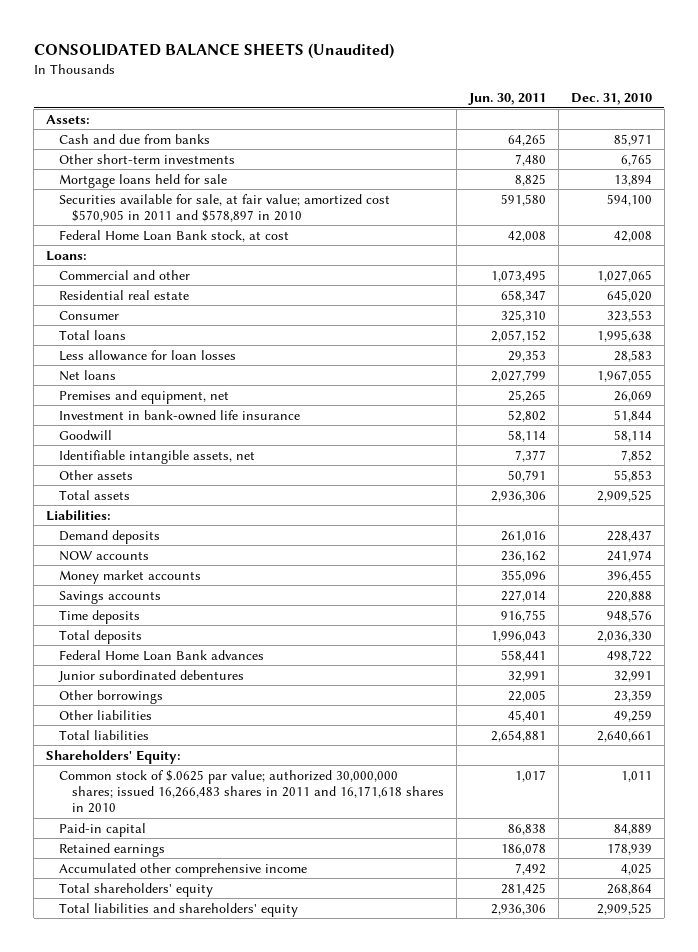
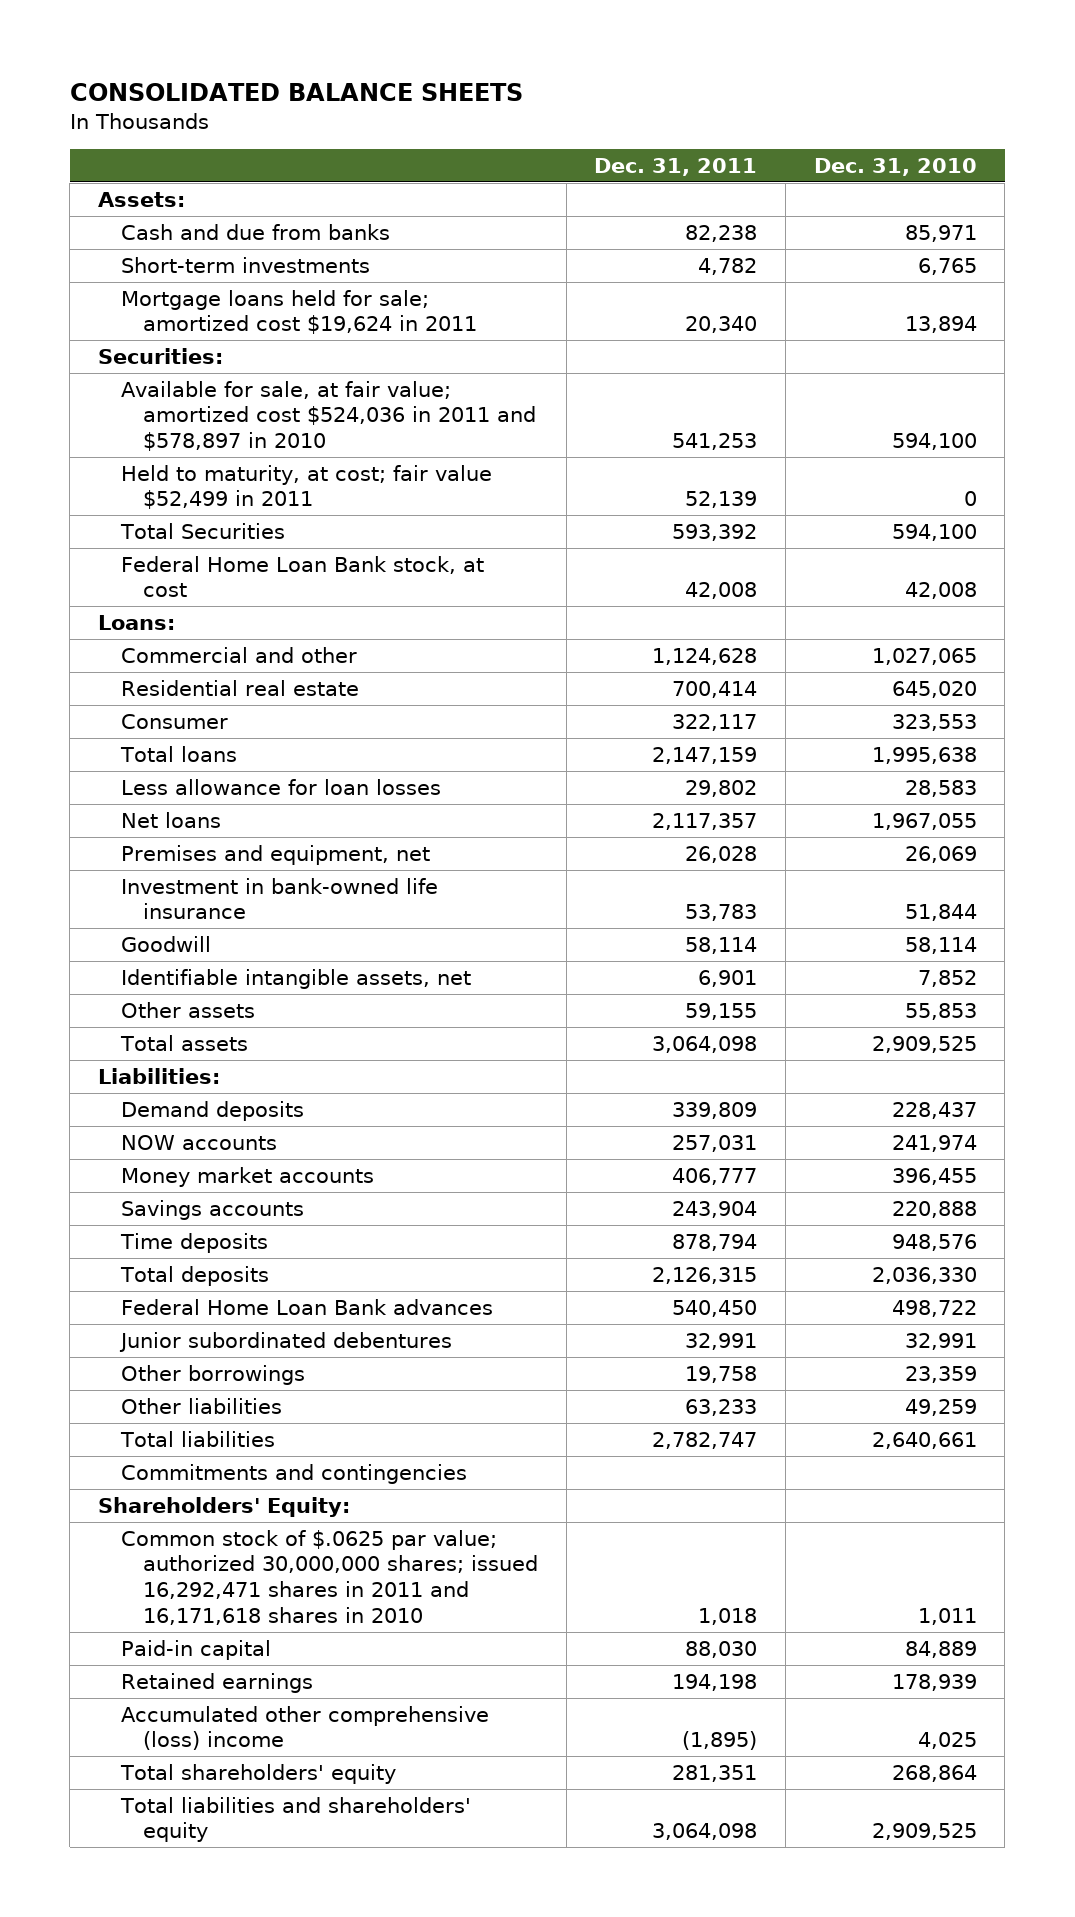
- CONSOLIDATED BALANCE SHEETS (Unaudited)
+ CONSOLIDATED BALANCE SHEETS
- | Jun. 30, 2011 | Dec. 31, 2010
+ | Dec. 31, 2011 | Dec. 31, 2010
- Other short-term investments | 7,480 | 6,765
- Mortgage loans held for sale | 8,825 | 13,894
- Securities available for sale, at fair value; amortized cost $570,905 in 2011 and $578,897 in 2010 | 591,580 | 594,100
+ Short-term investments | 4,782 | 6,765
+ Mortgage loans held for sale; amortized cost $19,624 in 2011 | 20,340 | 13,894
+ Securities:
+ Available for sale, at fair value; amortized cost $524,036 in 2011 and $578,897 in 2010 | 541,253 | 594,100
+ Held to maturity, at cost; fair value $52,499 in 2011 | 52,139 | 0
+ Total Securities | 593,392 | 594,100
+ Commitments and contingencies
- Common stock of $.0625 par value; authorized 30,000,000 shares; issued 16,266,483 shares in 2011 and 16,171,618 shares in 2010 | 1,017 | 1,011
+ Common stock of $.0625 par value; authorized 30,000,000 shares; issued 16,292,471 shares in 2011 and 16,171,618 shares in 2010 | 1,018 | 1,011
- Accumulated other comprehensive income | 7,492 | 4,025
+ Accumulated other comprehensive (loss) income | (1,895) | 4,025

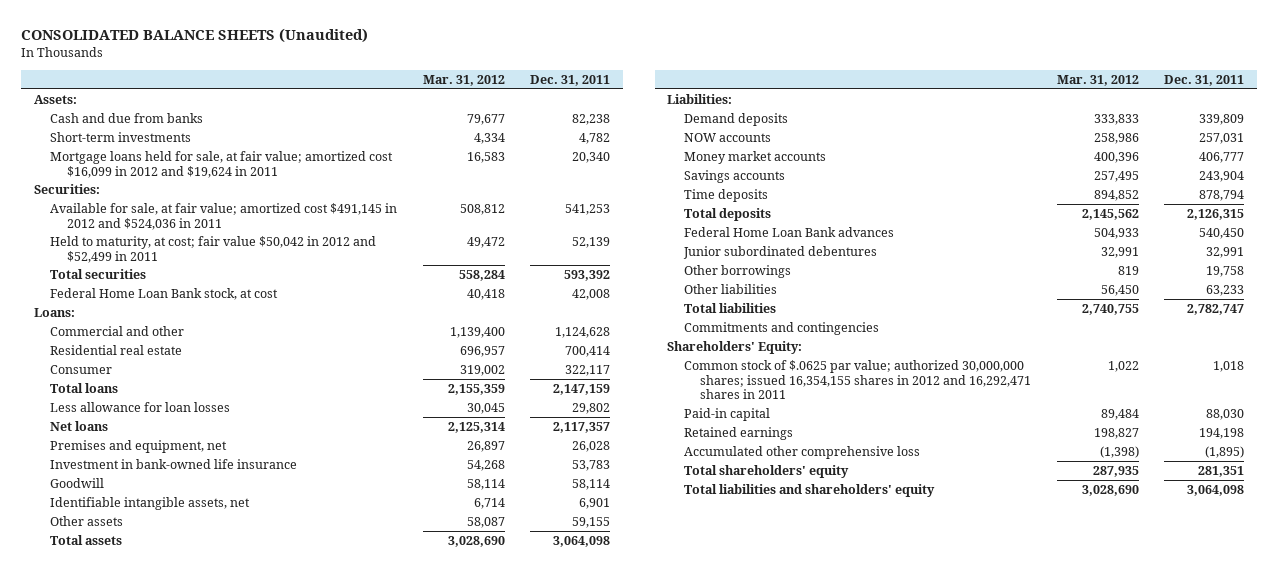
- CONSOLIDATED BALANCE SHEETS
+ CONSOLIDATED BALANCE SHEETS (Unaudited)
- | Dec. 31, 2011 | Dec. 31, 2010
+ | Mar. 31, 2012 | Dec. 31, 2011
- Mortgage loans held for sale; amortized cost $19,624 in 2011 | 20,340 | 13,894
+ Mortgage loans held for sale, at fair value; amortized cost $16,099 in 2012 and $19,624 in 2011 | 16,583 | 20,340
- Available for sale, at fair value; amortized cost $524,036 in 2011 and $578,897 in 2010 | 541,253 | 594,100
- Held to maturity, at cost; fair value $52,499 in 2011 | 52,139 | 0
- Total Securities | 593,392 | 594,100
+ Available for sale, at fair value; amortized cost $491,145 in 2012 and $524,036 in 2011 | 508,812 | 541,253
+ Held to maturity, at cost; fair value $50,042 in 2012 and $52,499 in 2011 | 49,472 | 52,139
+ Total securities | 558,284 | 593,392
- Common stock of $.0625 par value; authorized 30,000,000 shares; issued 16,292,471 shares in 2011 and 16,171,618 shares in 2010 | 1,018 | 1,011
+ Common stock of $.0625 par value; authorized 30,000,000 shares; issued 16,354,155 shares in 2012 and 16,292,471 shares in 2011 | 1,022 | 1,018
- Accumulated other comprehensive (loss) income | (1,895) | 4,025
+ Accumulated other comprehensive loss | (1,398) | (1,895)

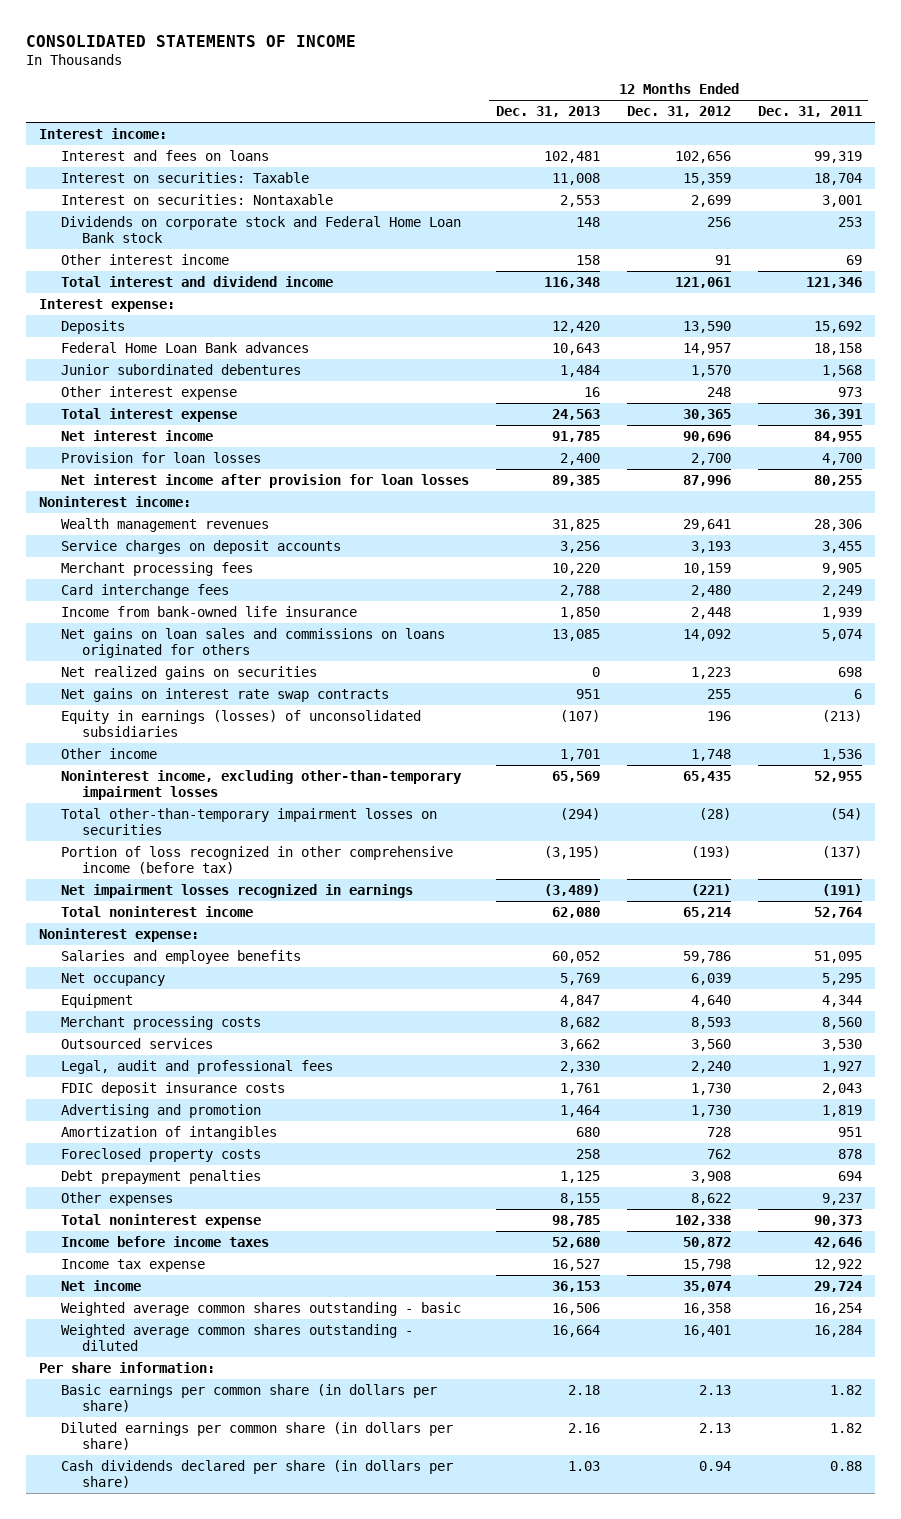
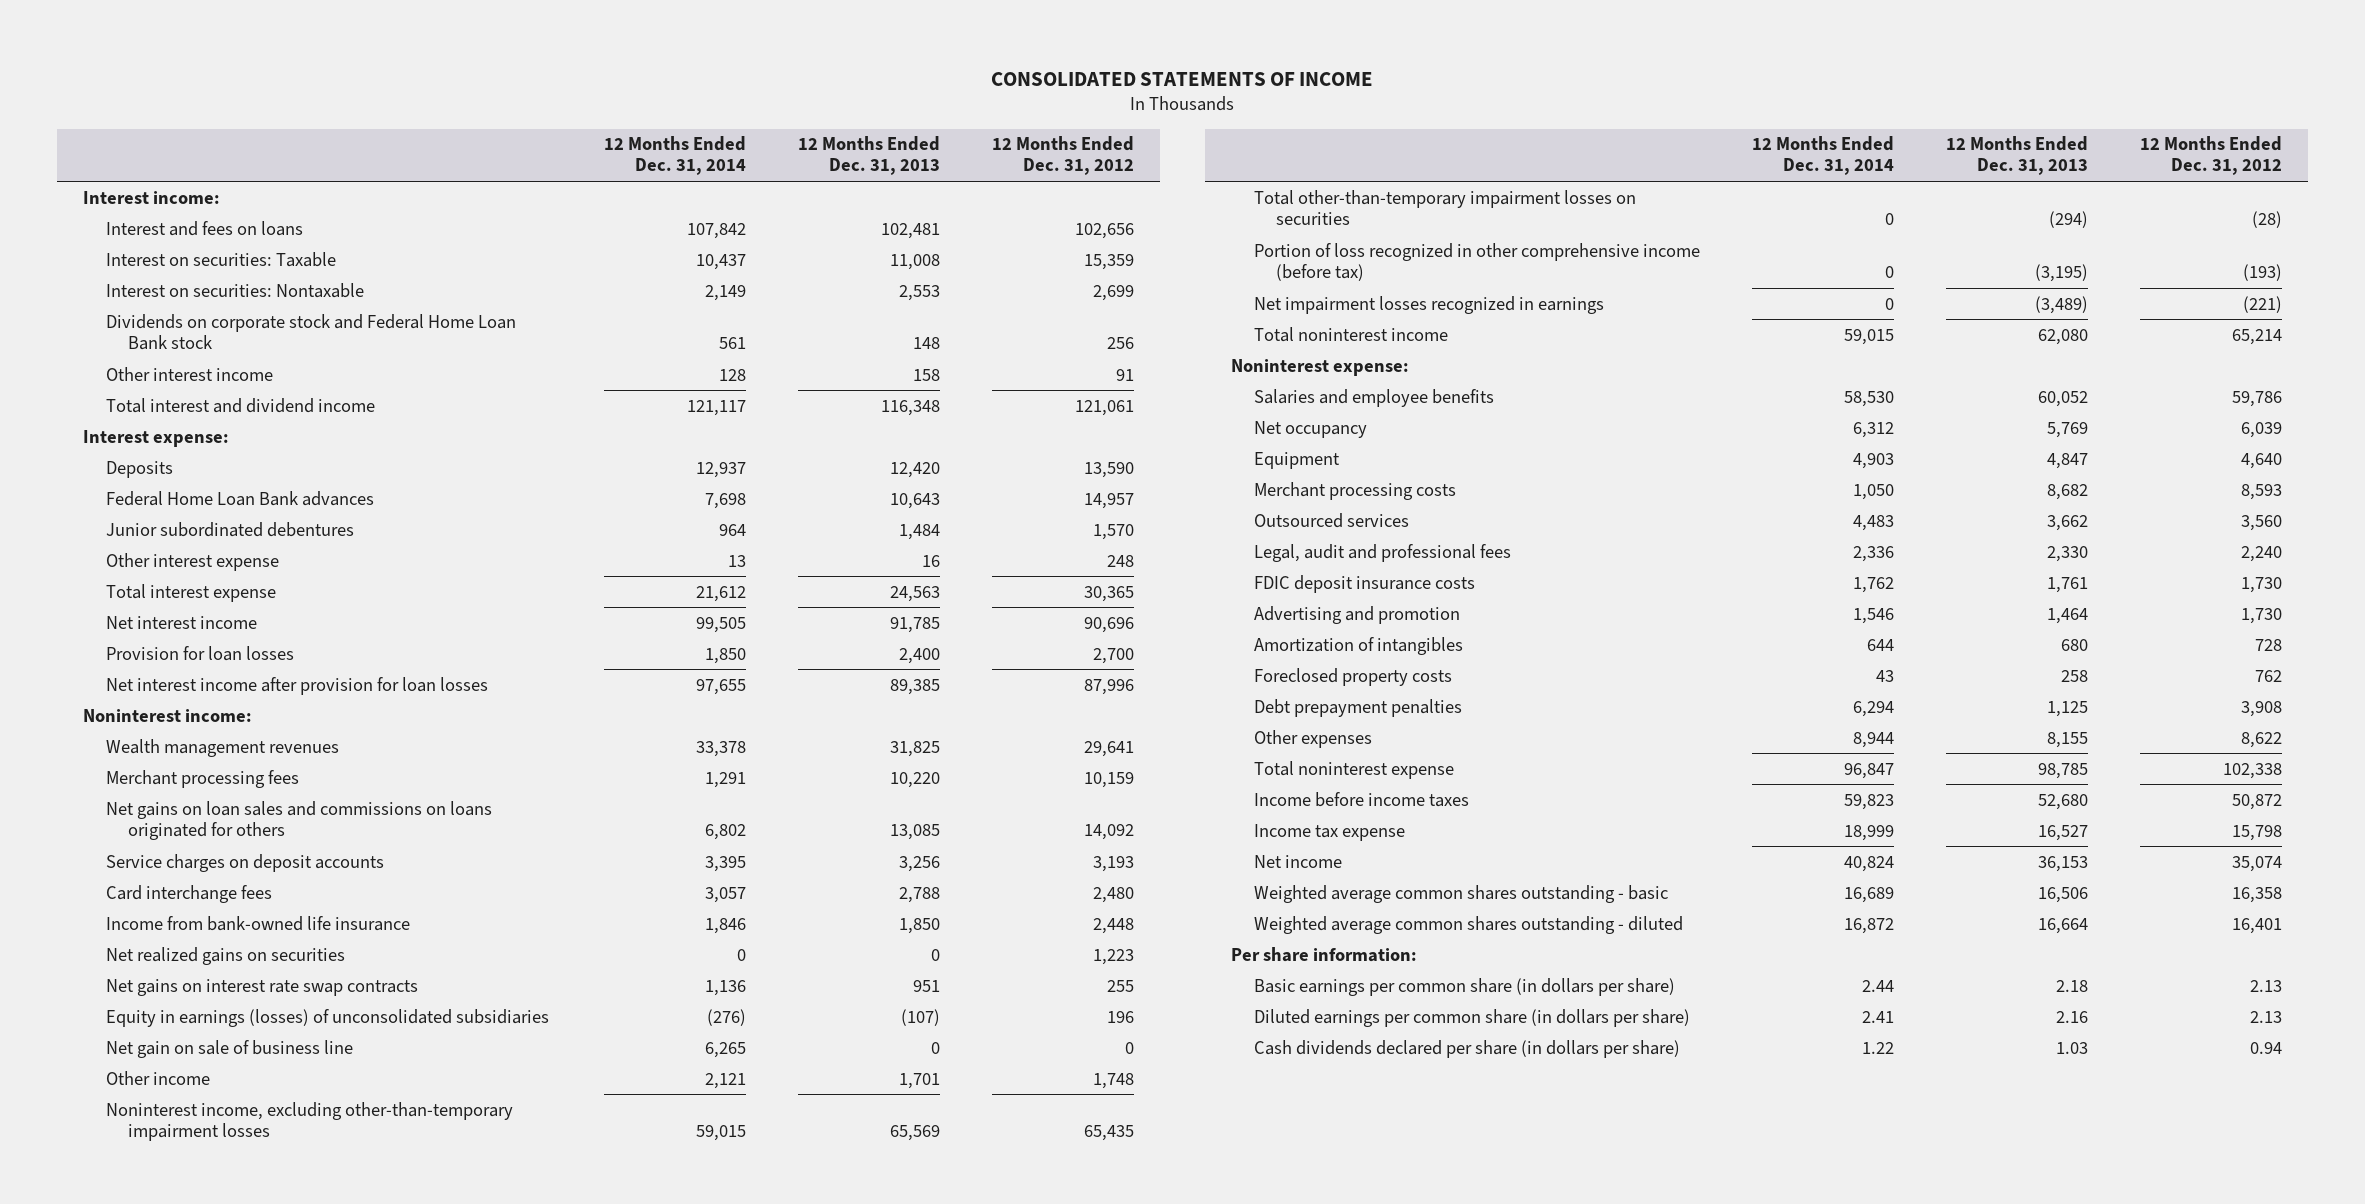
- | 12 Months Ended Dec. 31, 2013 | 12 Months Ended Dec. 31, 2012 | 12 Months Ended Dec. 31, 2011
+ | 12 Months Ended Dec. 31, 2014 | 12 Months Ended Dec. 31, 2013 | 12 Months Ended Dec. 31, 2012
moved up: Net gains on loan sales and commissions on loans originated for others | 6,802 | 13,085 | 14,092
moved down: Service charges on deposit accounts | 3,395 | 3,256 | 3,193
+ Net gain on sale of business line | 6,265 | 0 | 0

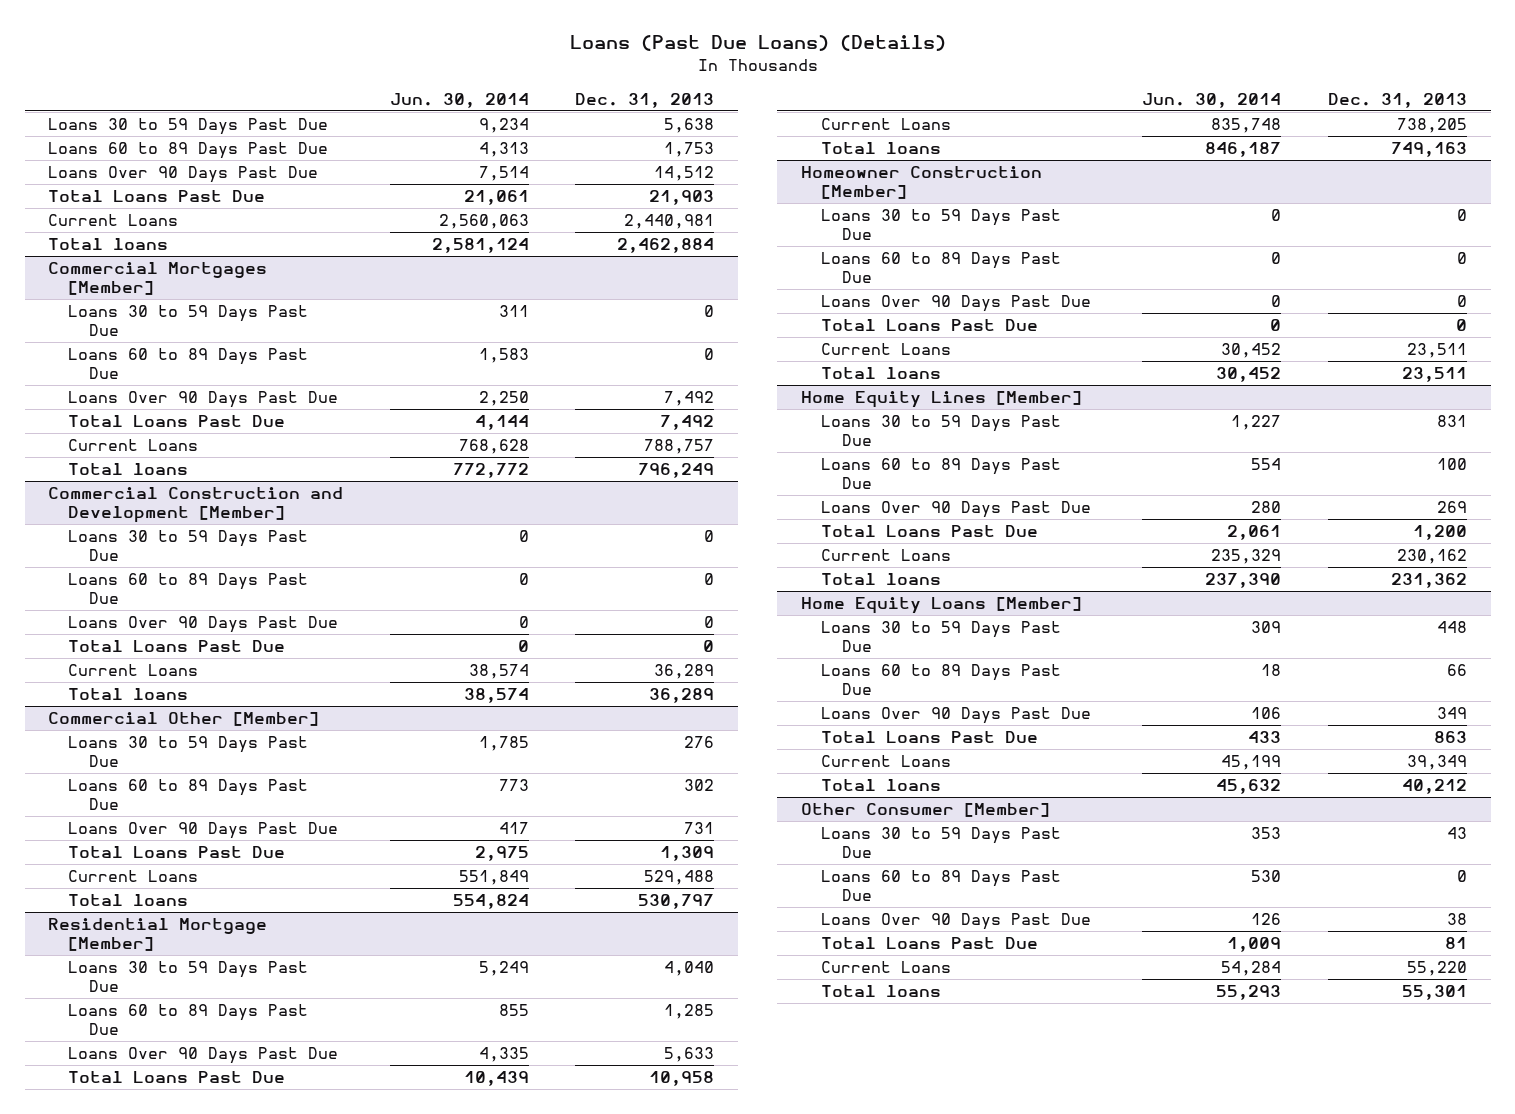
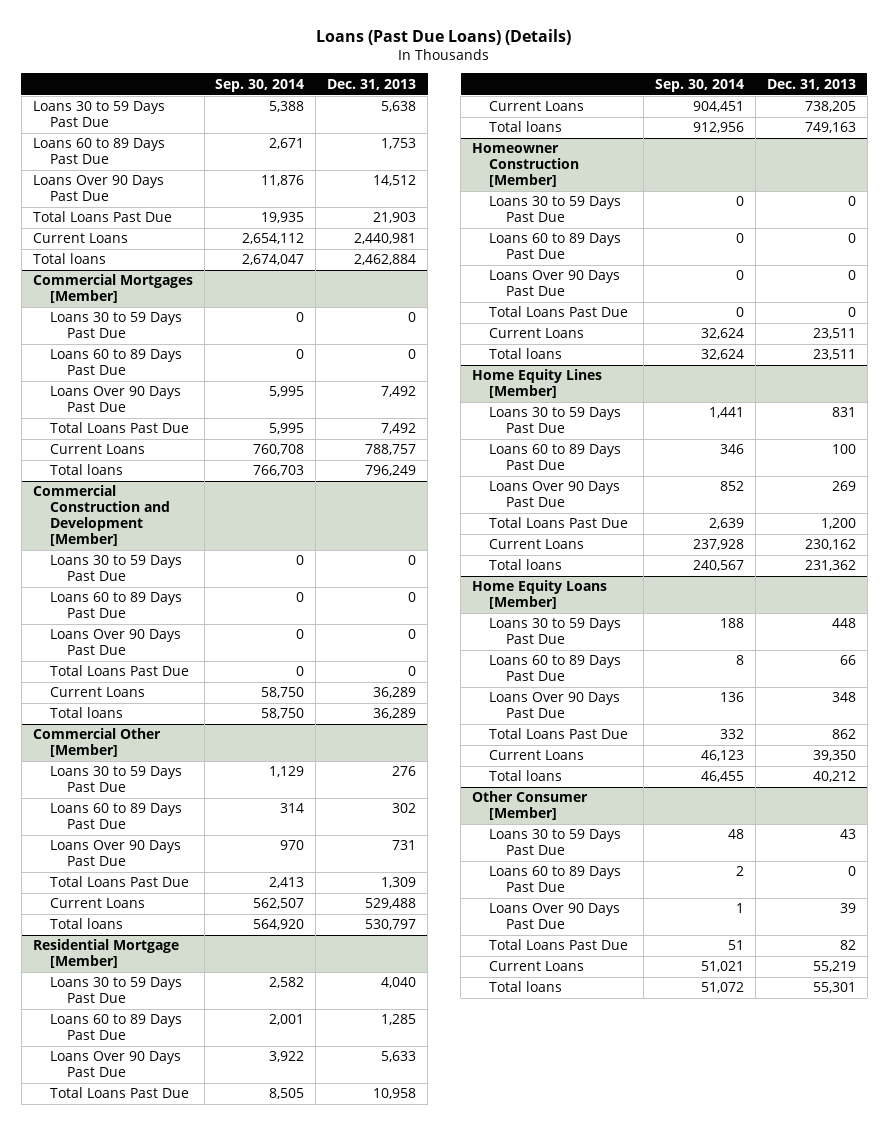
- | Jun. 30, 2014 | Dec. 31, 2013
+ | Sep. 30, 2014 | Dec. 31, 2013
@ Home Equity Loans [Member]
- Loans Over 90 Days Past Due | 106 | 349
- Total Loans Past Due | 433 | 863
- Current Loans | 45,199 | 39,349
+ Loans Over 90 Days Past Due | 136 | 348
+ Total Loans Past Due | 332 | 862
+ Current Loans | 46,123 | 39,350
@ Other Consumer [Member]
- Loans Over 90 Days Past Due | 126 | 38
- Total Loans Past Due | 1,009 | 81
- Current Loans | 54,284 | 55,220
+ Loans Over 90 Days Past Due | 1 | 39
+ Total Loans Past Due | 51 | 82
+ Current Loans | 51,021 | 55,219

